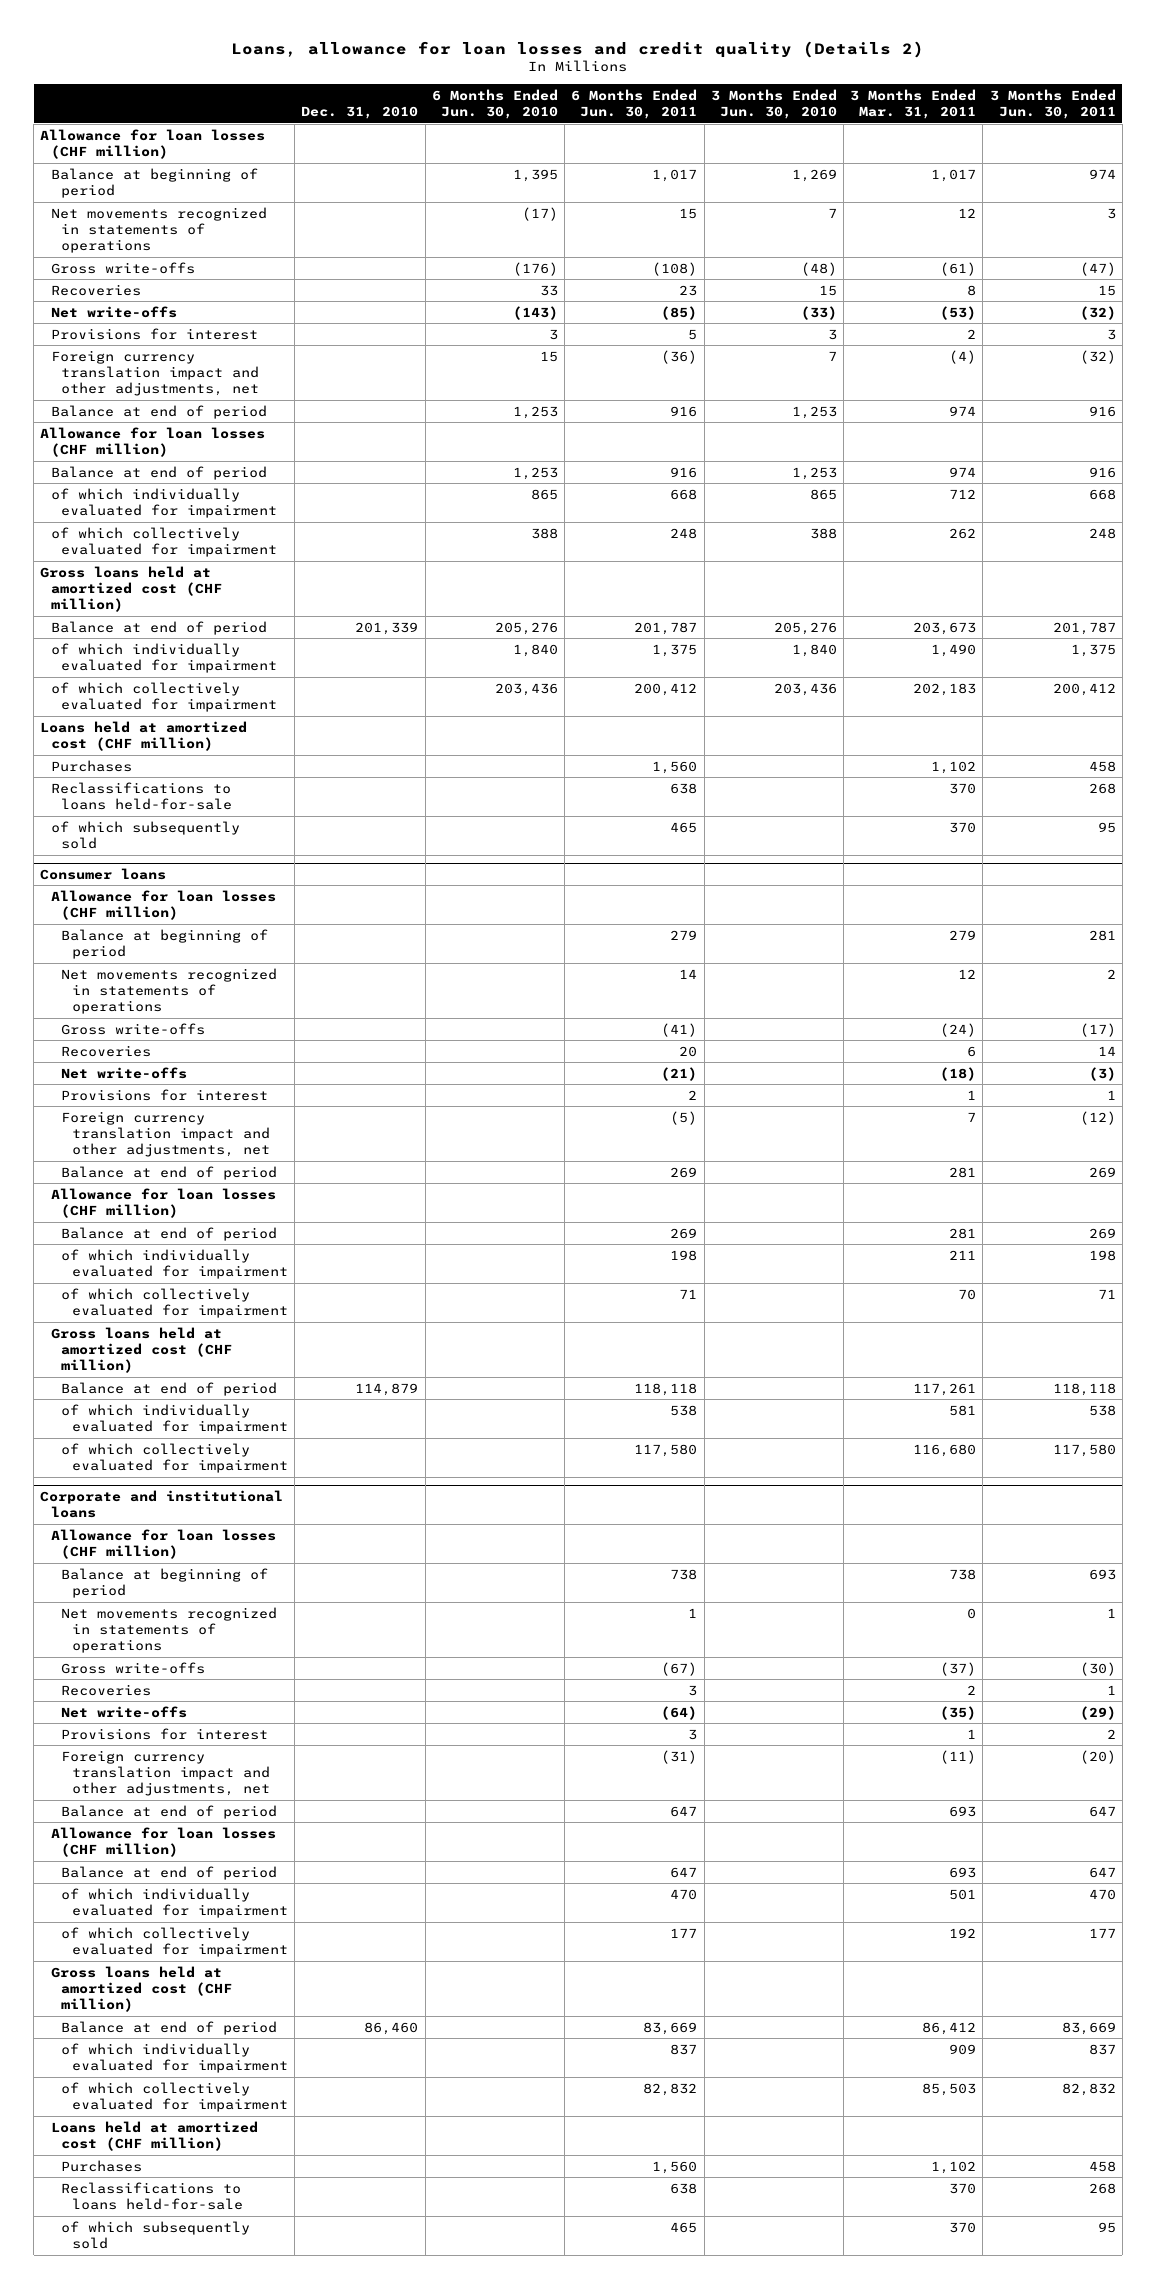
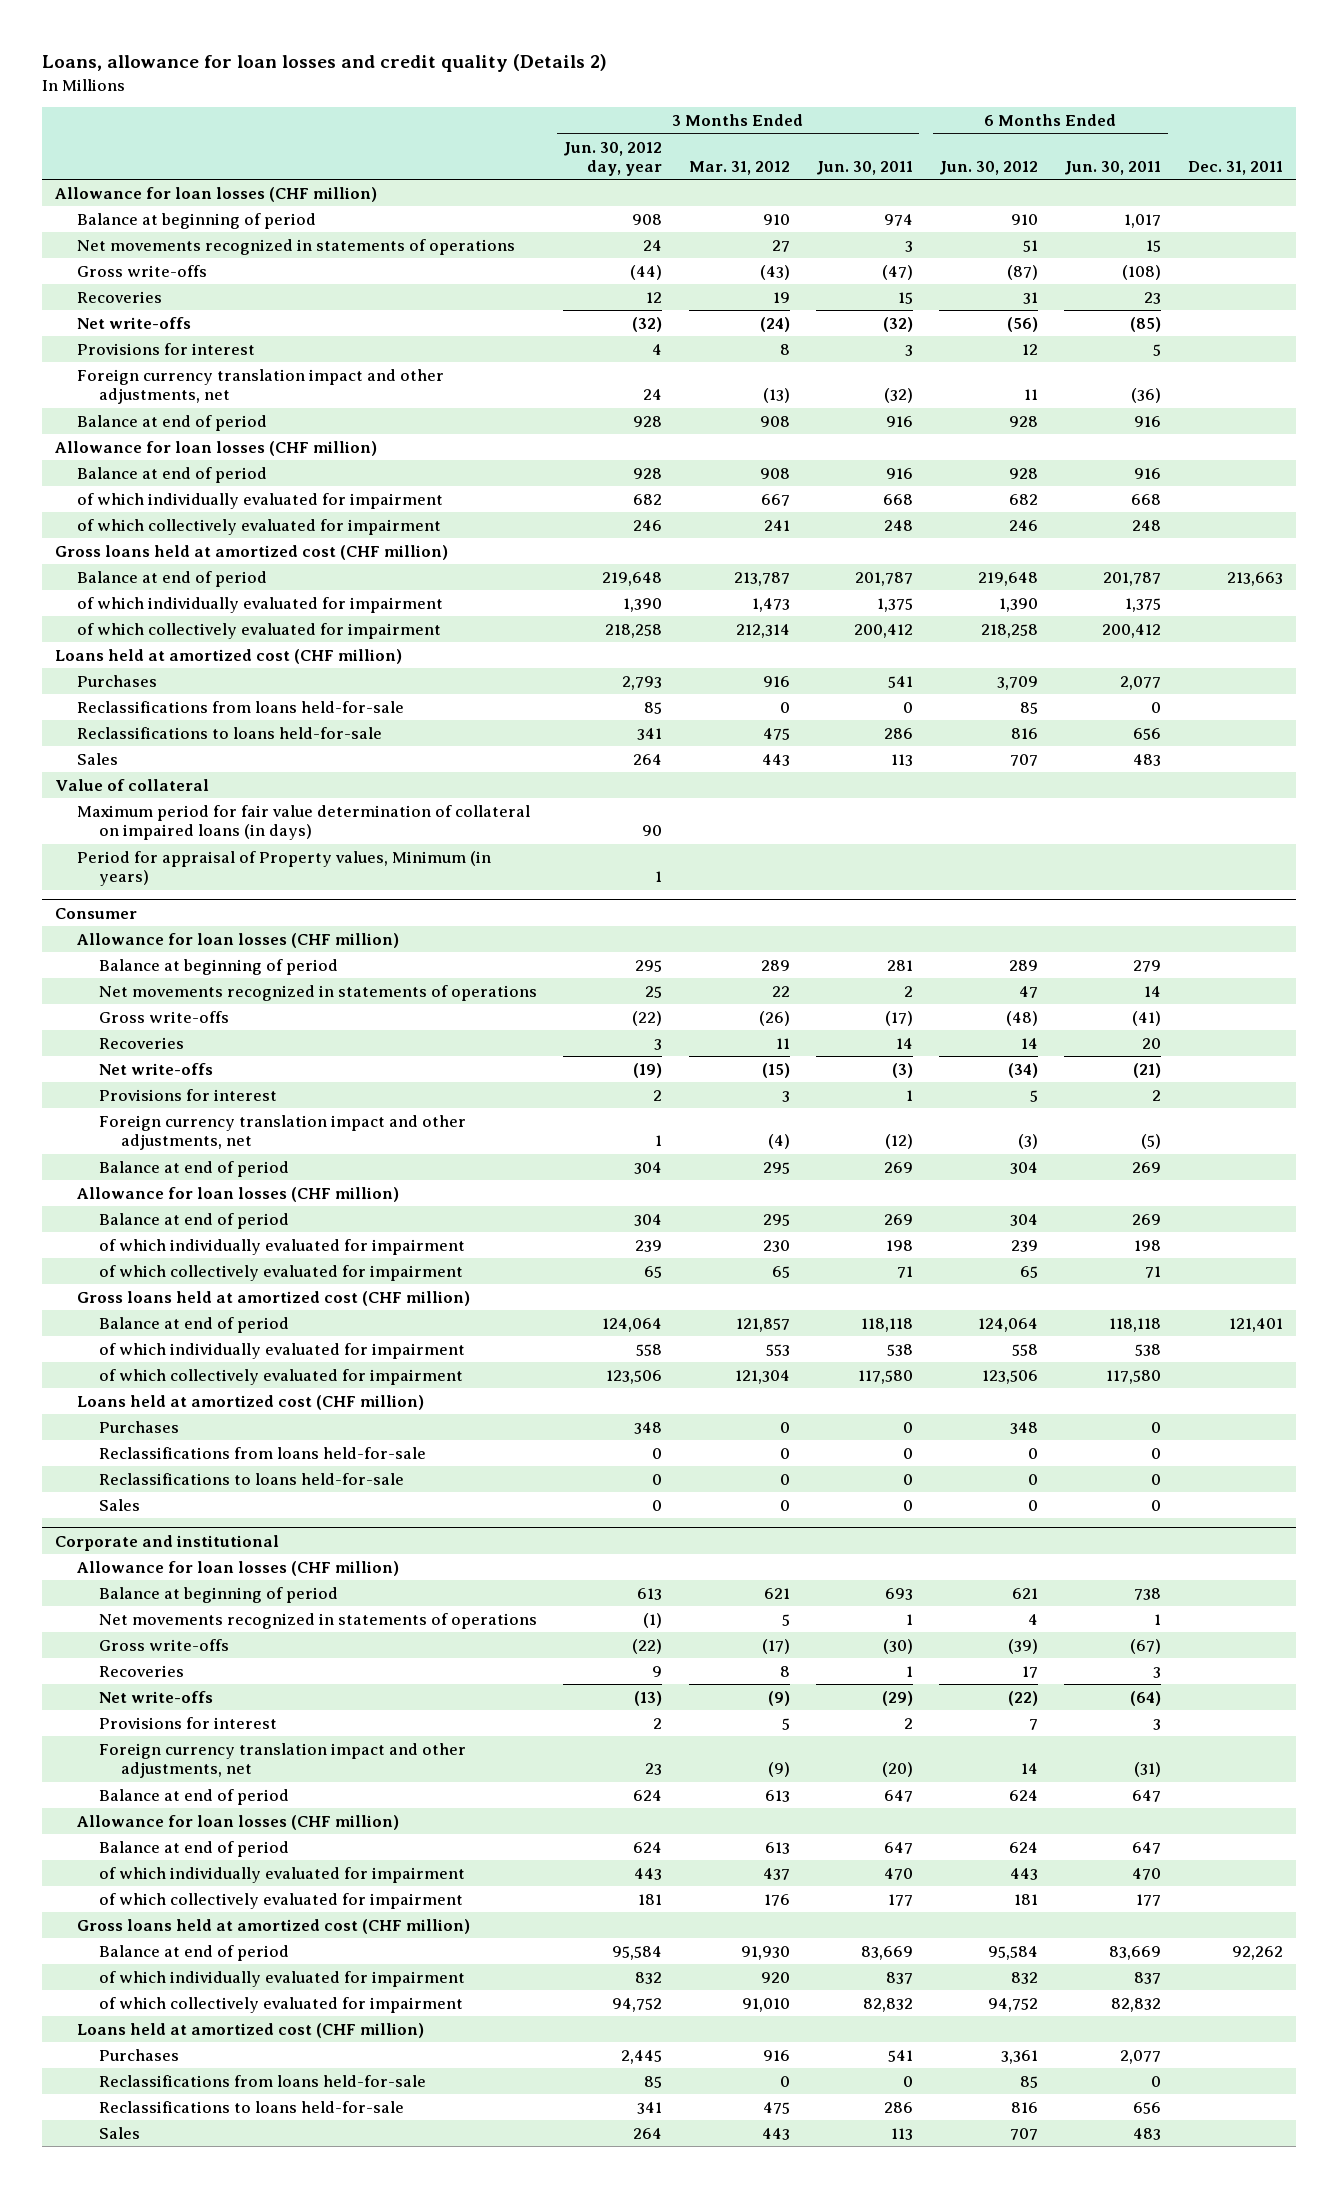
- | Dec. 31, 2010 | 6 Months Ended Jun. 30, 2010 | 6 Months Ended Jun. 30, 2011 | 3 Months Ended Jun. 30, 2010 | 3 Months Ended Mar. 31, 2011 | 3 Months Ended Jun. 30, 2011
+ | 3 Months Ended Jun. 30, 2012 day, year | 3 Months Ended Mar. 31, 2012 | 3 Months Ended Jun. 30, 2011 | 6 Months Ended Jun. 30, 2012 | 6 Months Ended Jun. 30, 2011 | Dec. 31, 2011
- Purchases | | | 1,560 | | 1,102 | 458
- Reclassifications to loans held-for-sale | | | 638 | | 370 | 268
- of which subsequently sold | | | 465 | | 370 | 95
- Consumer loans
+ Purchases | 2,793 | 916 | 541 | 3,709 | 2,077 |
+ Reclassifications from loans held-for-sale | 85 | 0 | 0 | 85 | 0 |
+ Reclassifications to loans held-for-sale | 341 | 475 | 286 | 816 | 656 |
+ Sales | 264 | 443 | 113 | 707 | 483 |
+ Value of collateral
+ Maximum period for fair value determination of collateral on impaired loans (in days) | 90 | | | | |
+ Period for appraisal of Property values, Minimum (in years) | 1 | | | | |
+ Consumer
- Corporate and institutional loans
+ Loans held at amortized cost (CHF million)
+ Purchases | 348 | 0 | 0 | 348 | 0 |
+ Reclassifications from loans held-for-sale | 0 | 0 | 0 | 0 | 0 |
+ Reclassifications to loans held-for-sale | 0 | 0 | 0 | 0 | 0 |
+ Sales | 0 | 0 | 0 | 0 | 0 |
+ Corporate and institutional
- Purchases | | | 1,560 | | 1,102 | 458
- Reclassifications to loans held-for-sale | | | 638 | | 370 | 268
- of which subsequently sold | | | 465 | | 370 | 95
+ Purchases | 2,445 | 916 | 541 | 3,361 | 2,077 |
+ Reclassifications from loans held-for-sale | 85 | 0 | 0 | 85 | 0 |
+ Reclassifications to loans held-for-sale | 341 | 475 | 286 | 816 | 656 |
+ Sales | 264 | 443 | 113 | 707 | 483 |

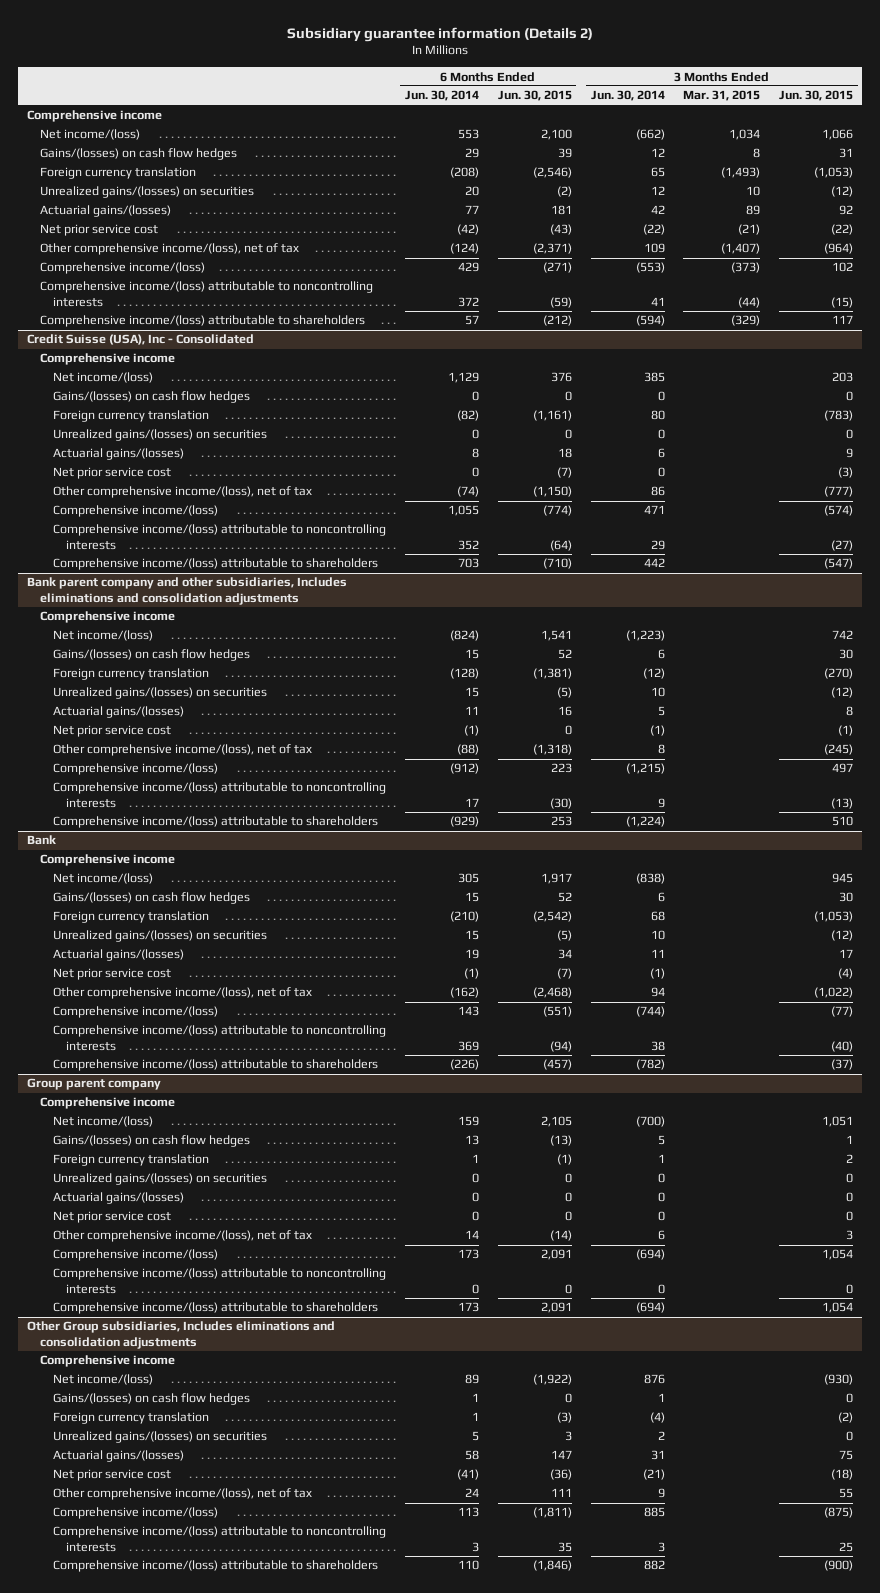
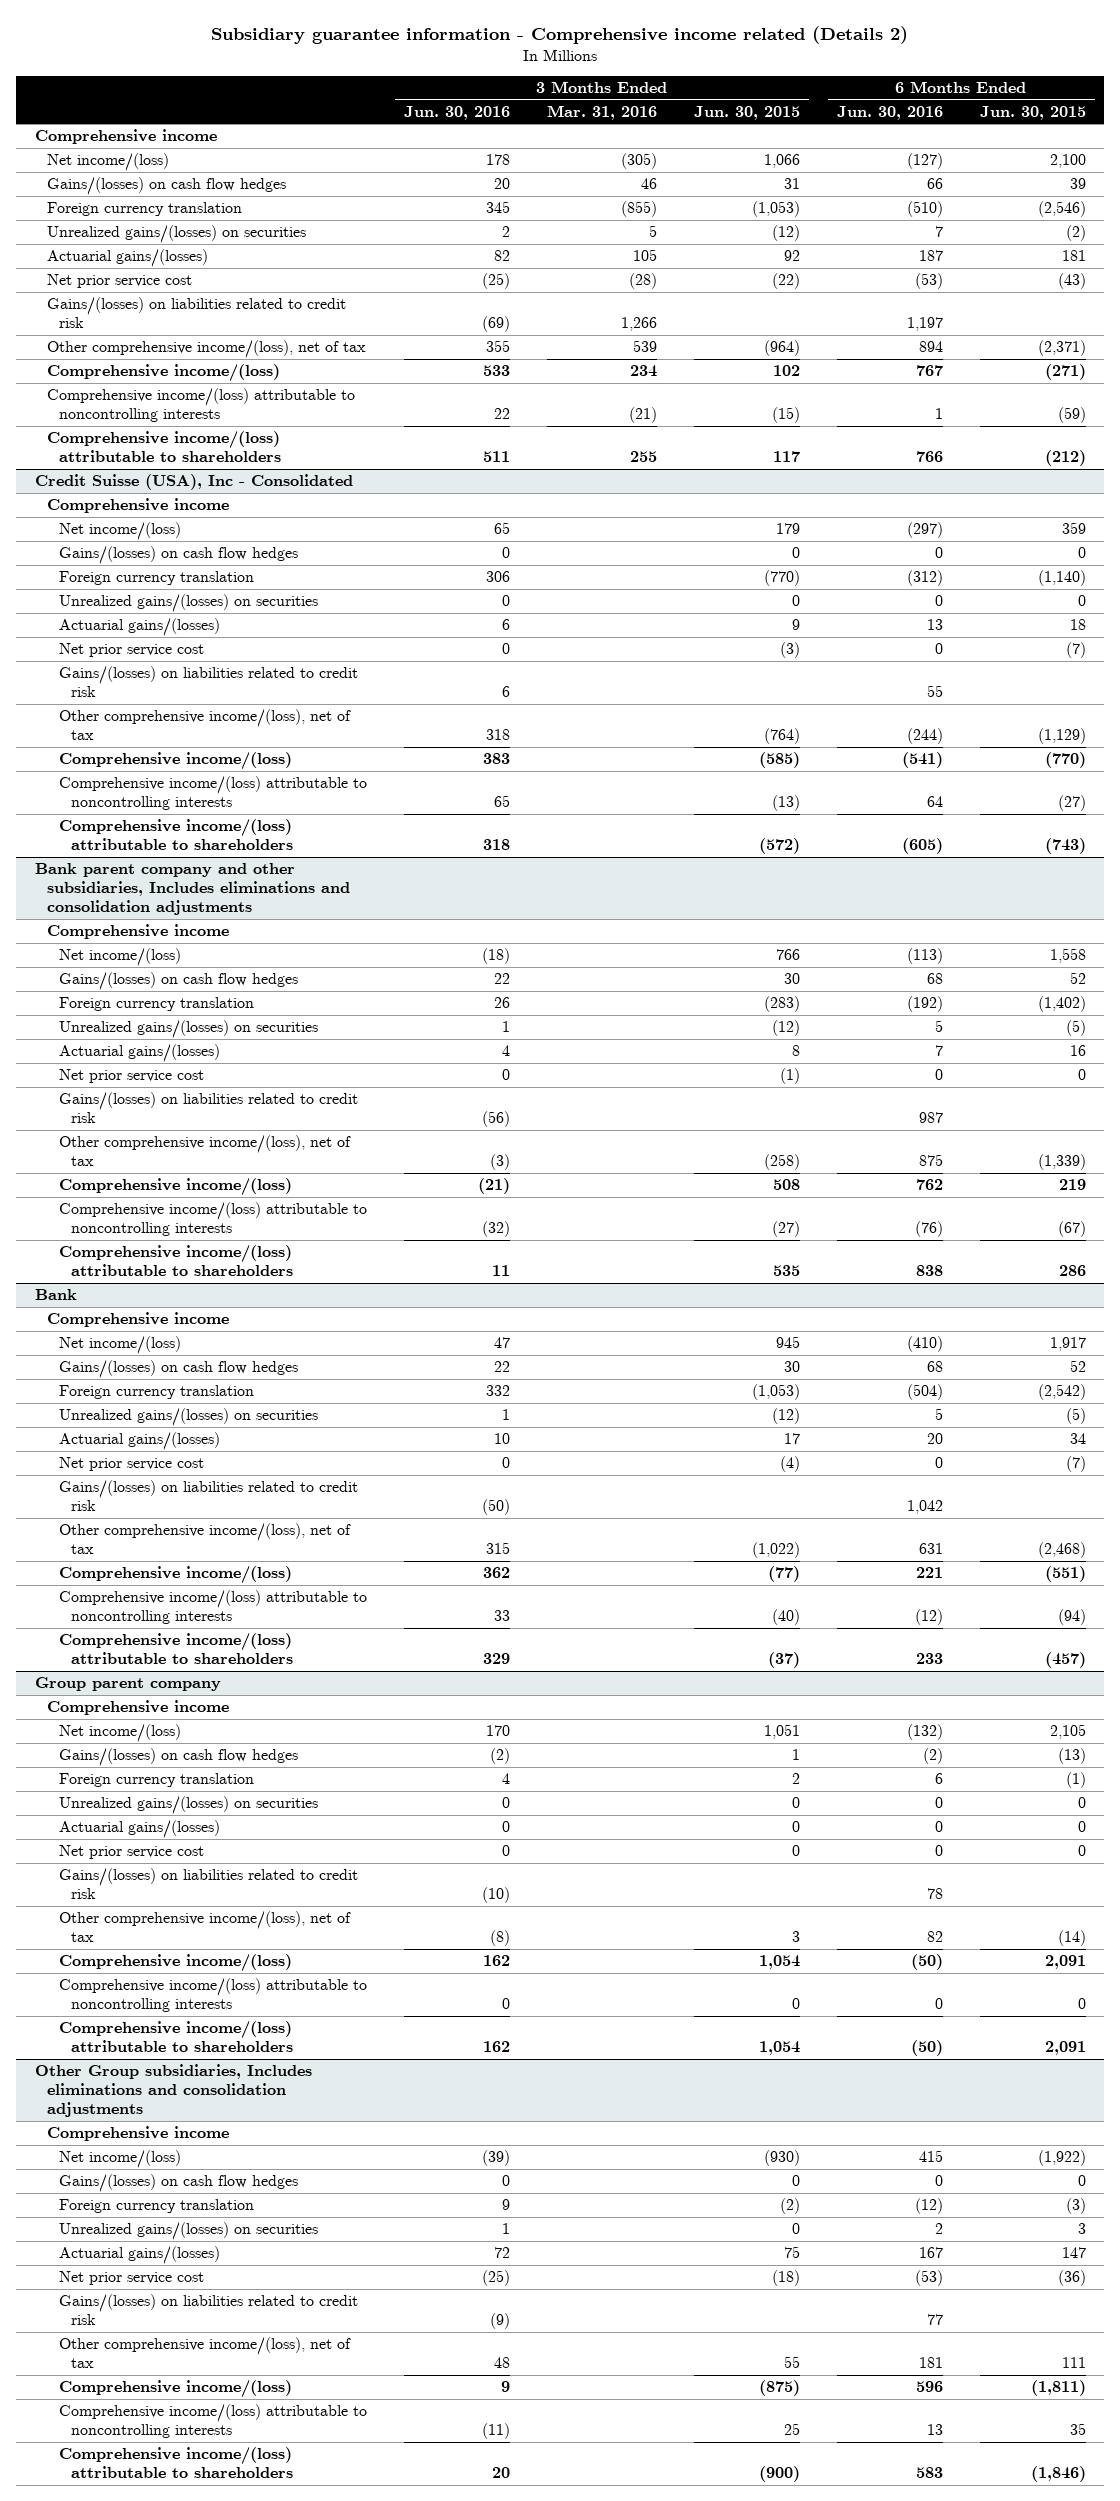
- Subsidiary guarantee information (Details 2)
+ Subsidiary guarantee information - Comprehensive income related (Details 2)
- | 6 Months Ended Jun. 30, 2014 | 6 Months Ended Jun. 30, 2015 | 3 Months Ended Jun. 30, 2014 | 3 Months Ended Mar. 31, 2015 | 3 Months Ended Jun. 30, 2015
+ | 3 Months Ended Jun. 30, 2016 | 3 Months Ended Mar. 31, 2016 | 3 Months Ended Jun. 30, 2015 | 6 Months Ended Jun. 30, 2016 | 6 Months Ended Jun. 30, 2015
+ Gains/(losses) on liabilities related to credit risk | (69) | 1,266 | | 1,197 |
@ Credit Suisse (USA), Inc - Consolidated
- Net income/(loss) | 1,129 | 376 | 385 | | 203
+ Net income/(loss) | 65 | | 179 | (297) | 359
- Foreign currency translation | (82) | (1,161) | 80 | | (783)
+ Foreign currency translation | 306 | | (770) | (312) | (1,140)
- Other comprehensive income/(loss), net of tax | (74) | (1,150) | 86 | | (777)
- Comprehensive income/(loss) | 1,055 | (774) | 471 | | (574)
- Comprehensive income/(loss) attributable to noncontrolling interests | 352 | (64) | 29 | | (27)
- Comprehensive income/(loss) attributable to shareholders | 703 | (710) | 442 | | (547)
+ Gains/(losses) on liabilities related to credit risk | 6 | | | 55 |
+ Other comprehensive income/(loss), net of tax | 318 | | (764) | (244) | (1,129)
+ Comprehensive income/(loss) | 383 | | (585) | (541) | (770)
+ Comprehensive income/(loss) attributable to noncontrolling interests | 65 | | (13) | 64 | (27)
+ Comprehensive income/(loss) attributable to shareholders | 318 | | (572) | (605) | (743)
@ Bank parent company and other subsidiaries, Includes eliminations and consolidation adjustments
- Net income/(loss) | (824) | 1,541 | (1,223) | | 742
+ Net income/(loss) | (18) | | 766 | (113) | 1,558
- Foreign currency translation | (128) | (1,381) | (12) | | (270)
+ Foreign currency translation | 26 | | (283) | (192) | (1,402)
- Other comprehensive income/(loss), net of tax | (88) | (1,318) | 8 | | (245)
- Comprehensive income/(loss) | (912) | 223 | (1,215) | | 497
- Comprehensive income/(loss) attributable to noncontrolling interests | 17 | (30) | 9 | | (13)
- Comprehensive income/(loss) attributable to shareholders | (929) | 253 | (1,224) | | 510
+ Gains/(losses) on liabilities related to credit risk | (56) | | | 987 |
+ Other comprehensive income/(loss), net of tax | (3) | | (258) | 875 | (1,339)
+ Comprehensive income/(loss) | (21) | | 508 | 762 | 219
+ Comprehensive income/(loss) attributable to noncontrolling interests | (32) | | (27) | (76) | (67)
+ Comprehensive income/(loss) attributable to shareholders | 11 | | 535 | 838 | 286
@ Bank
+ Gains/(losses) on liabilities related to credit risk | (50) | | | 1,042 |
@ Group parent company
+ Gains/(losses) on liabilities related to credit risk | (10) | | | 78 |
@ Other Group subsidiaries, Includes eliminations and consolidation adjustments
+ Gains/(losses) on liabilities related to credit risk | (9) | | | 77 |

